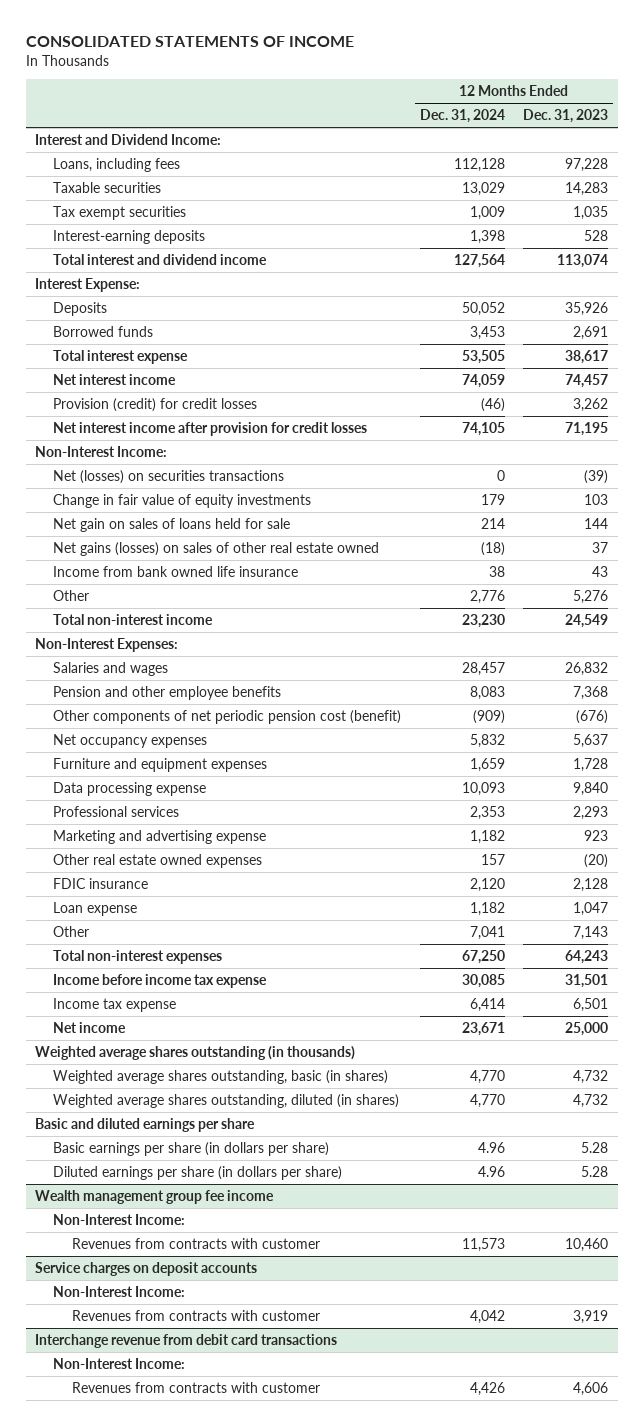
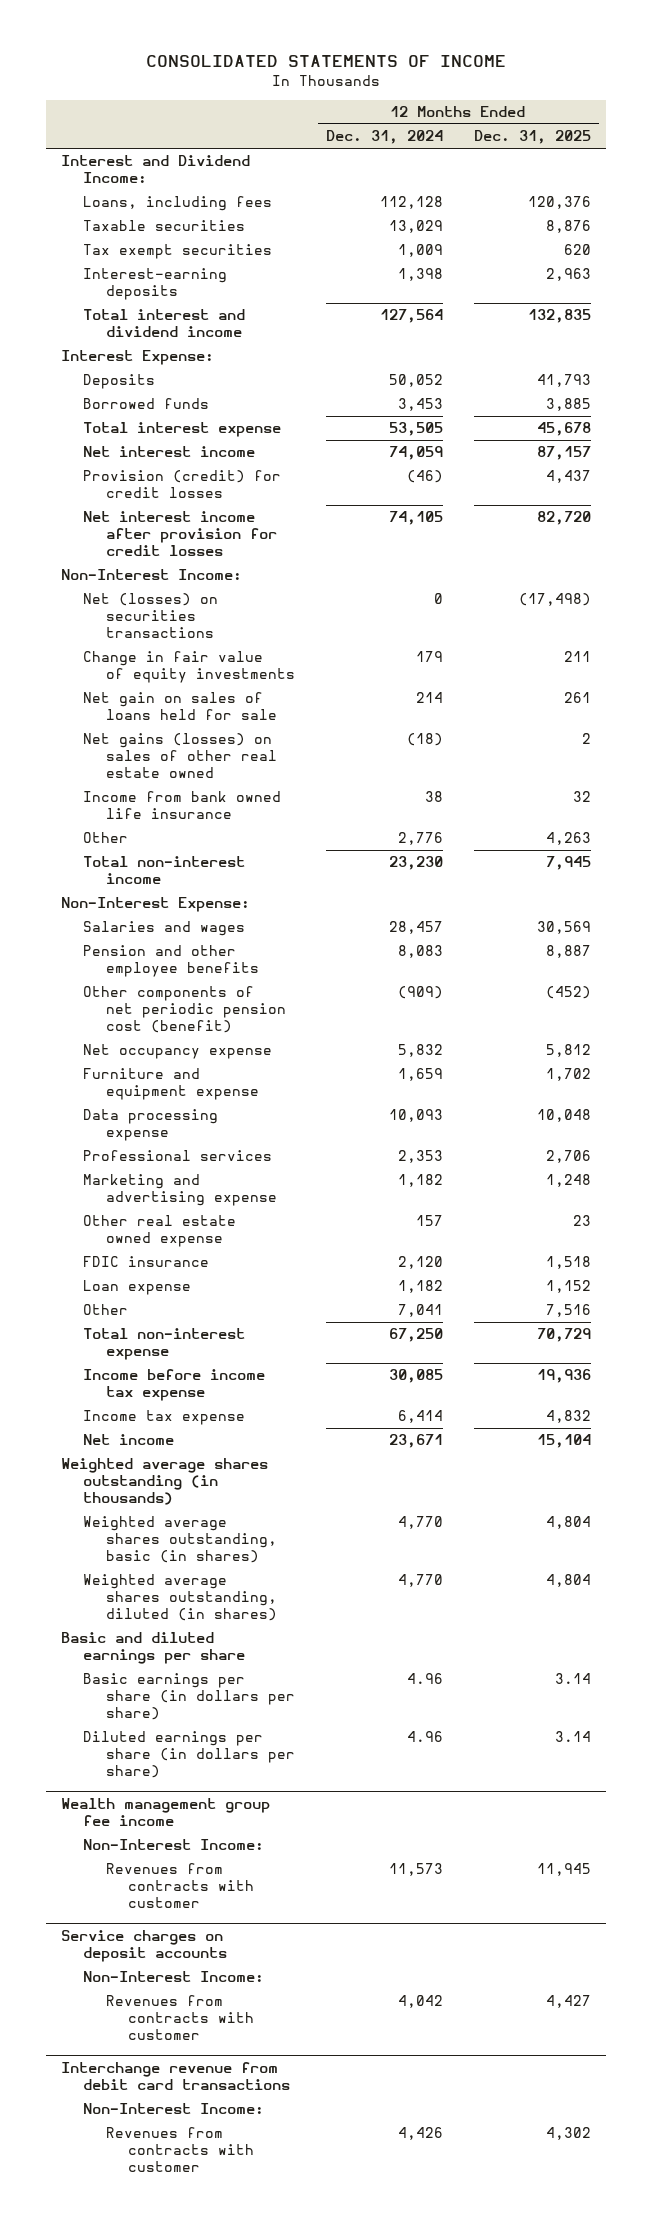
- | 12 Months Ended Dec. 31, 2024 | 12 Months Ended Dec. 31, 2023
+ | 12 Months Ended Dec. 31, 2024 | 12 Months Ended Dec. 31, 2025
- Non-Interest Expenses:
+ Non-Interest Expense:
- Net occupancy expenses | 5,832 | 5,637
- Furniture and equipment expenses | 1,659 | 1,728
+ Net occupancy expense | 5,832 | 5,812
+ Furniture and equipment expense | 1,659 | 1,702
- Other real estate owned expenses | 157 | (20)
+ Other real estate owned expense | 157 | 23
- Total non-interest expenses | 67,250 | 64,243
+ Total non-interest expense | 67,250 | 70,729

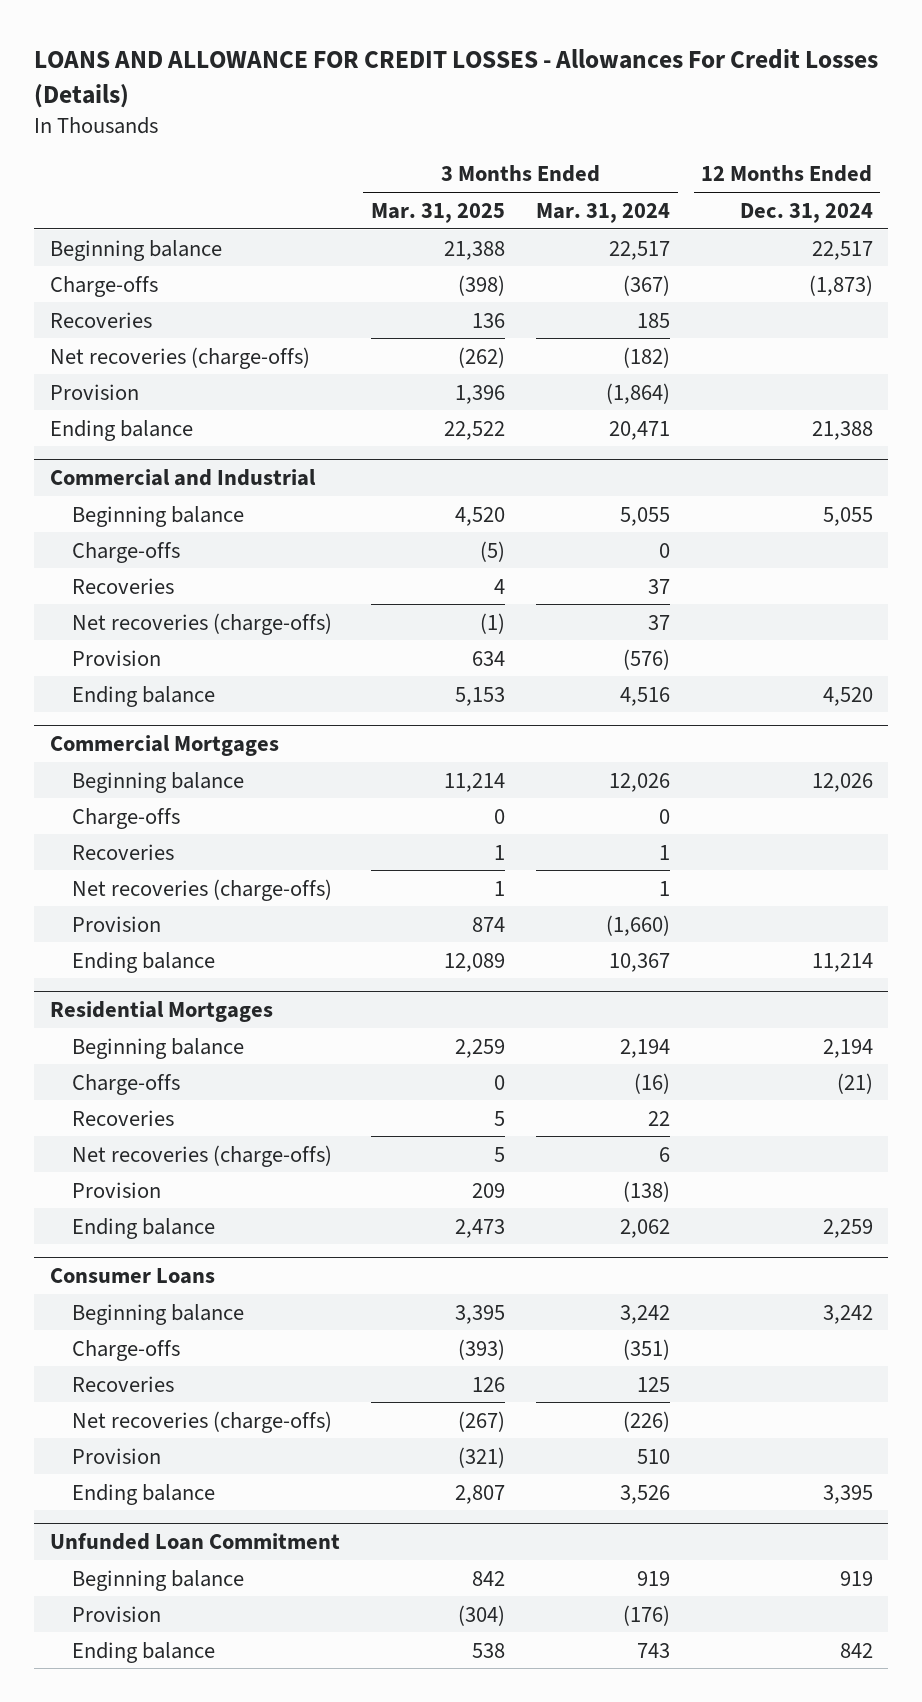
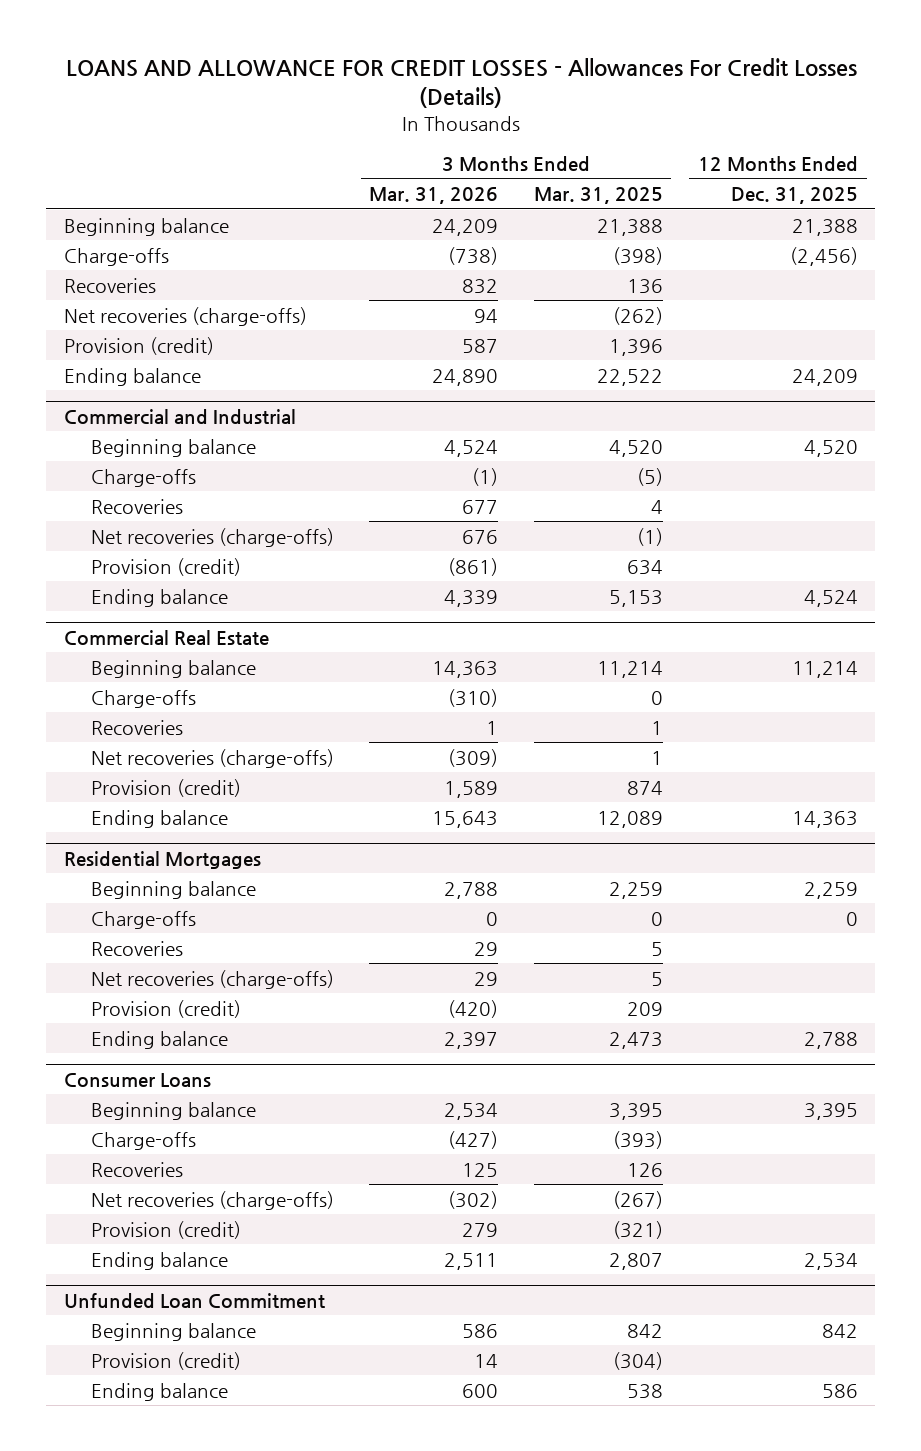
- | 3 Months Ended Mar. 31, 2025 | 3 Months Ended Mar. 31, 2024 | 12 Months Ended Dec. 31, 2024
+ | 3 Months Ended Mar. 31, 2026 | 3 Months Ended Mar. 31, 2025 | 12 Months Ended Dec. 31, 2025
- Provision | 1,396 | (1,864) |
+ Provision (credit) | 587 | 1,396 |
@ Commercial and Industrial
- Provision | 634 | (576) |
+ Provision (credit) | (861) | 634 |
- Commercial Mortgages
+ Commercial Real Estate
- Provision | 874 | (1,660) |
+ Provision (credit) | 1,589 | 874 |
@ Residential Mortgages
- Provision | 209 | (138) |
+ Provision (credit) | (420) | 209 |
@ Consumer Loans
- Provision | (321) | 510 |
+ Provision (credit) | 279 | (321) |
@ Unfunded Loan Commitment
- Provision | (304) | (176) |
+ Provision (credit) | 14 | (304) |

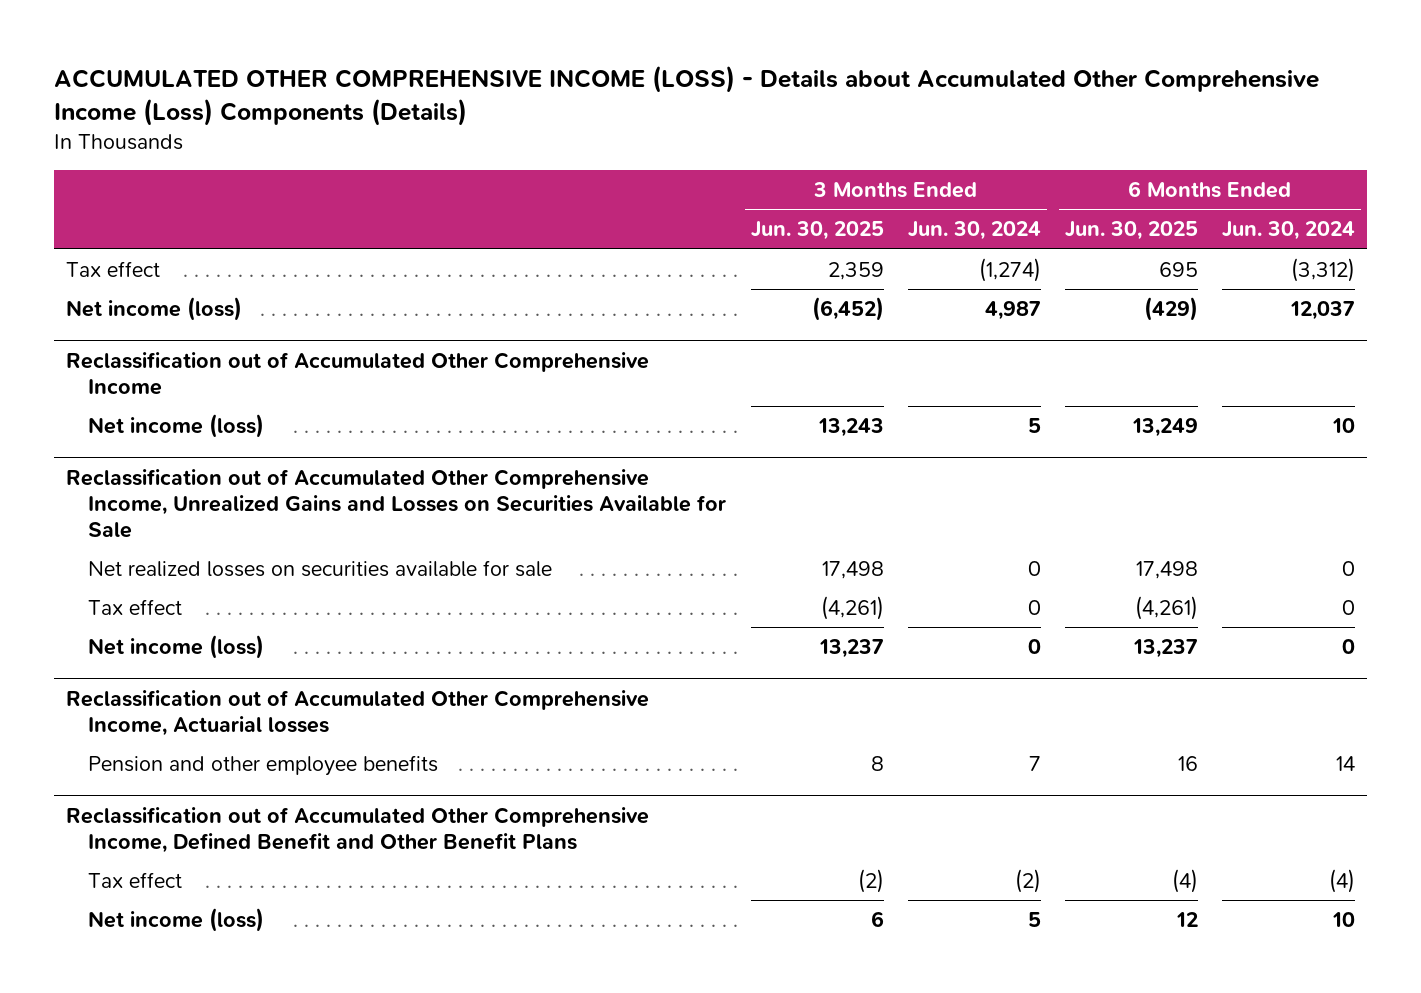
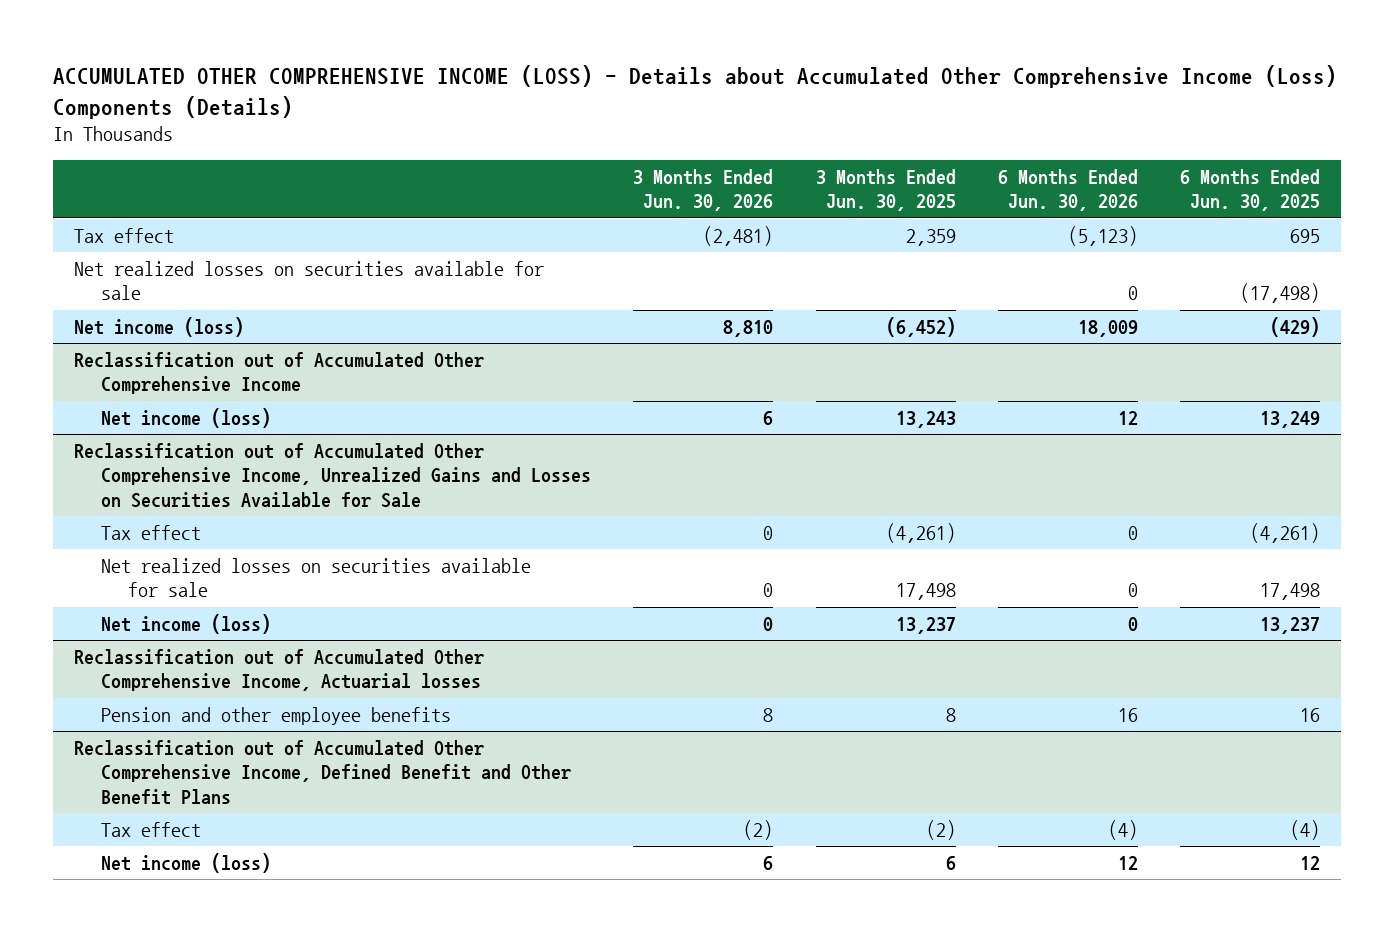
- | 3 Months Ended Jun. 30, 2025 | 3 Months Ended Jun. 30, 2024 | 6 Months Ended Jun. 30, 2025 | 6 Months Ended Jun. 30, 2024
+ | 3 Months Ended Jun. 30, 2026 | 3 Months Ended Jun. 30, 2025 | 6 Months Ended Jun. 30, 2026 | 6 Months Ended Jun. 30, 2025
+ Net realized losses on securities available for sale | | | 0 | (17,498)
@ Reclassification out of Accumulated Other Comprehensive Income, Unrealized Gains and Losses on Securities Available for Sale
moved down: Net realized losses on securities available for sale | 0 | 17,498 | 0 | 17,498

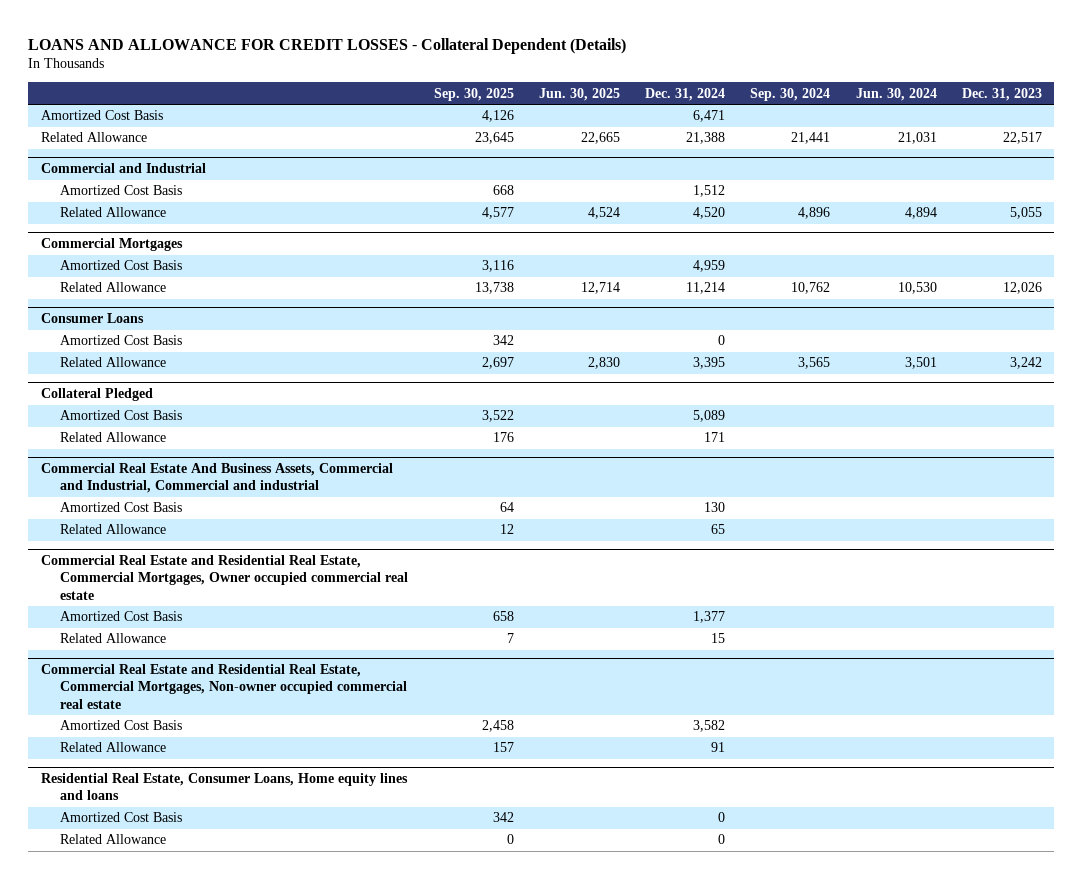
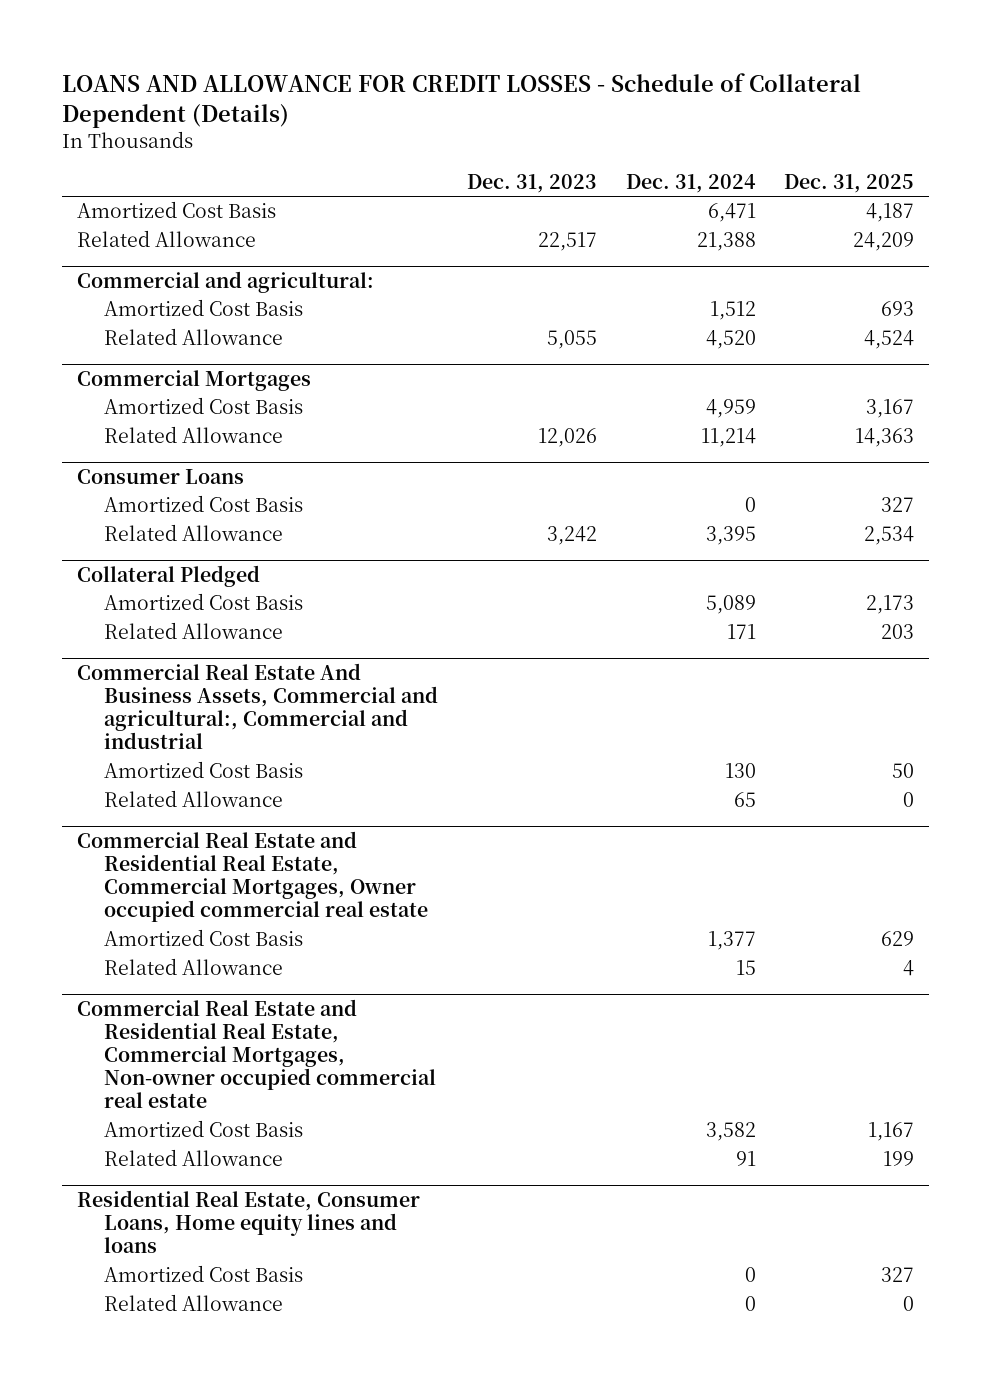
- LOANS AND ALLOWANCE FOR CREDIT LOSSES - Collateral Dependent (Details)
+ LOANS AND ALLOWANCE FOR CREDIT LOSSES - Schedule of Collateral Dependent (Details)
- | Sep. 30, 2025 | Jun. 30, 2025 | Dec. 31, 2024 | Sep. 30, 2024 | Jun. 30, 2024 | Dec. 31, 2023
+ | Dec. 31, 2023 | Dec. 31, 2024 | Dec. 31, 2025
- Commercial and Industrial
+ Commercial and agricultural:
- Commercial Real Estate And Business Assets, Commercial and Industrial, Commercial and industrial
+ Commercial Real Estate And Business Assets, Commercial and agricultural:, Commercial and industrial

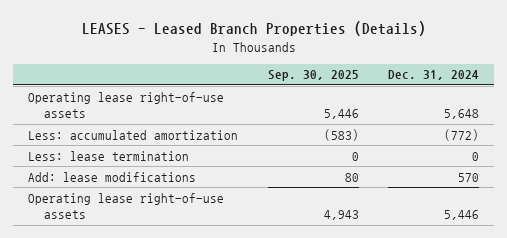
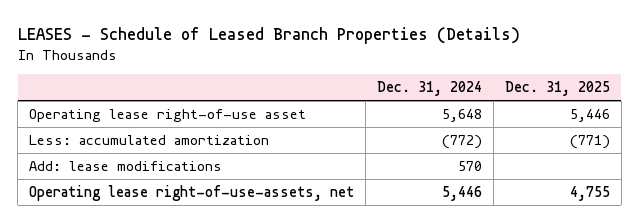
- LEASES - Leased Branch Properties (Details)
+ LEASES - Schedule of Leased Branch Properties (Details)
- | Sep. 30, 2025 | Dec. 31, 2024
+ | Dec. 31, 2024 | Dec. 31, 2025
- Operating lease right-of-use assets | 5,446 | 5,648
+ Operating lease right-of-use asset | 5,648 | 5,446
- Less: lease termination | 0 | 0
- Operating lease right-of-use assets | 4,943 | 5,446
+ Operating lease right-of-use-assets, net | 5,446 | 4,755

